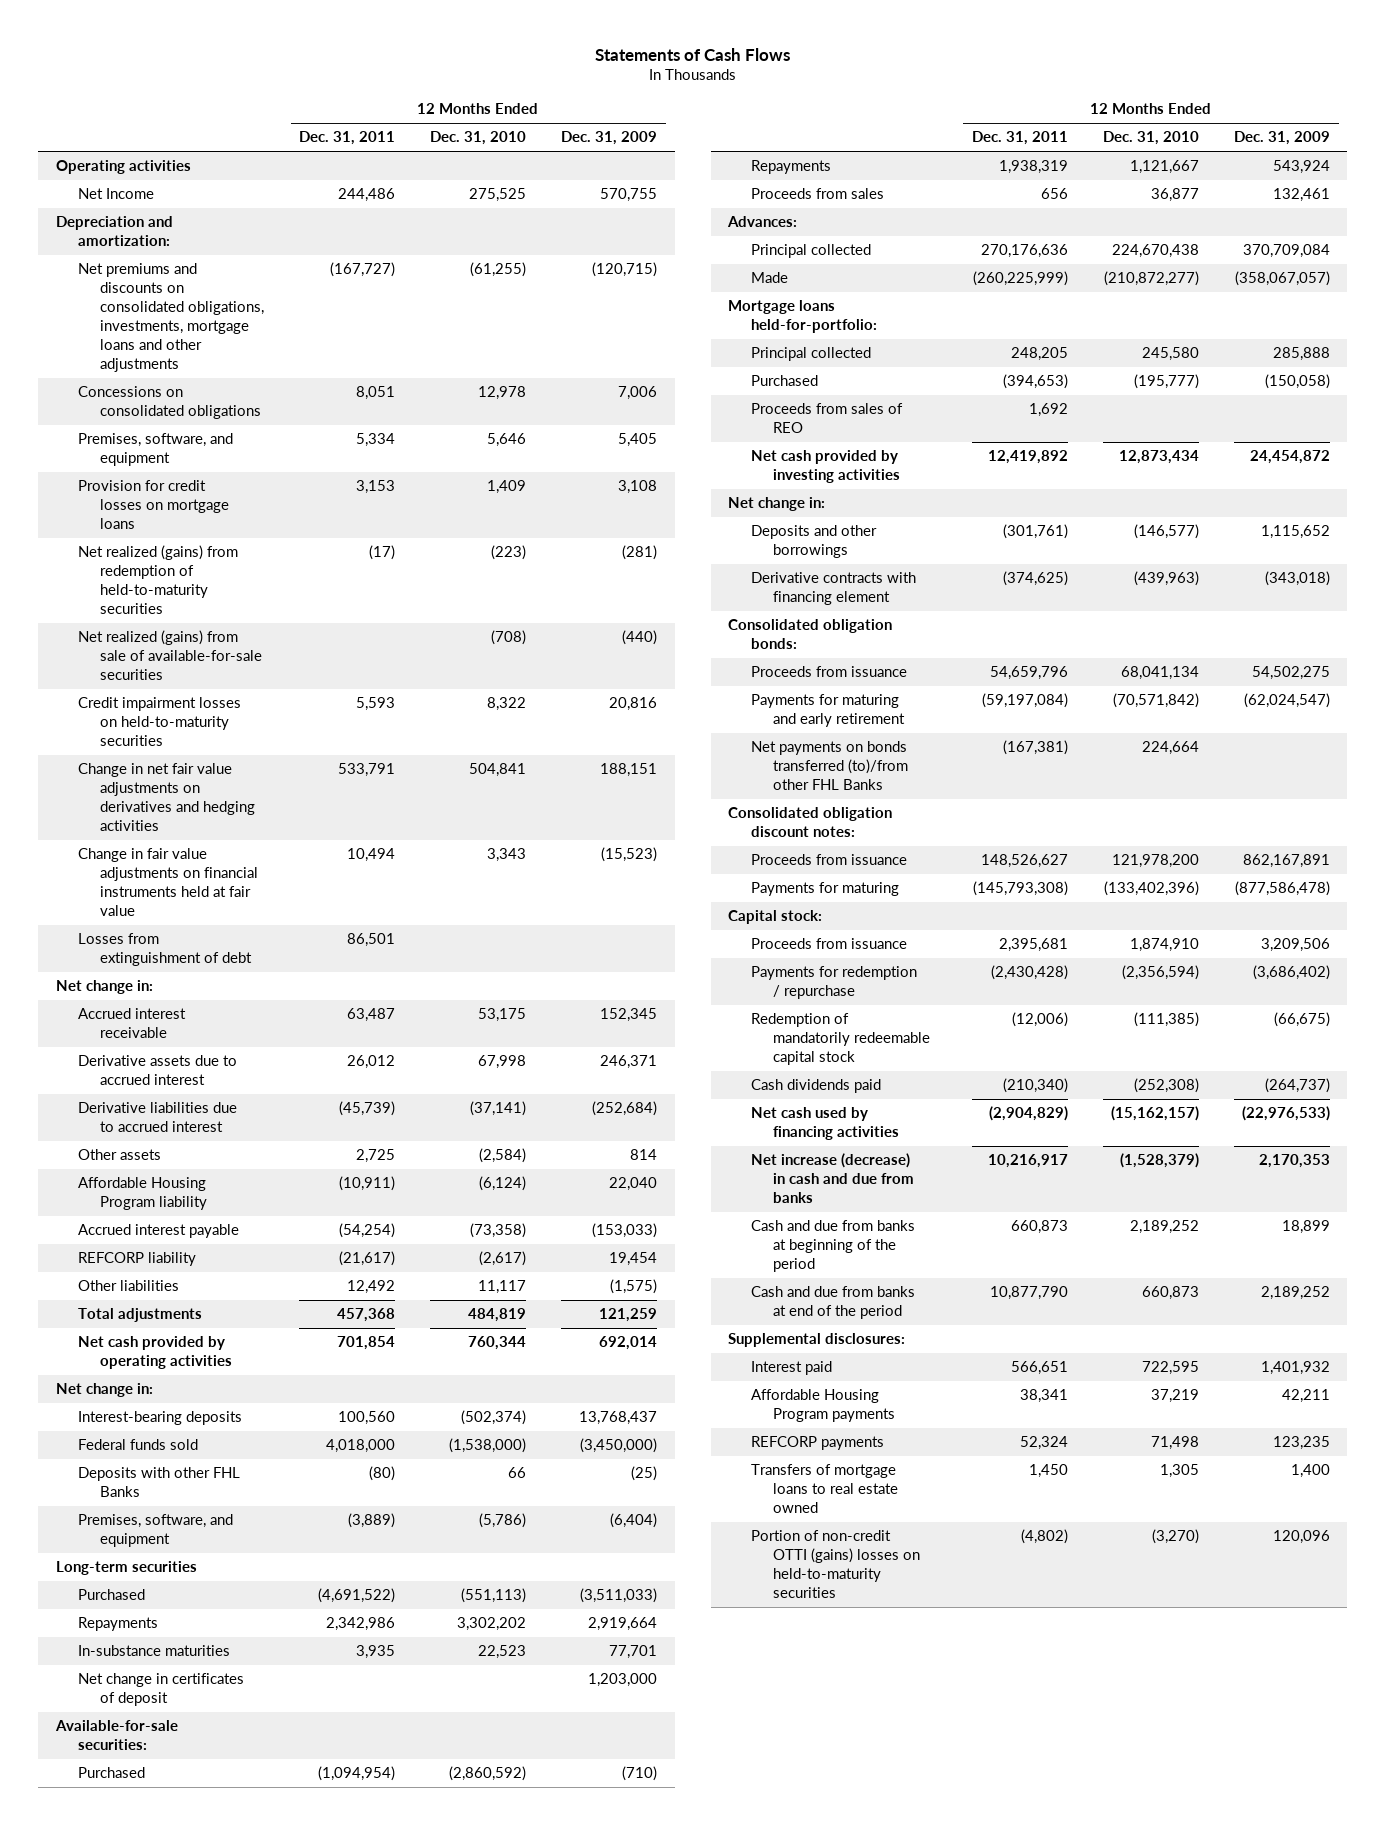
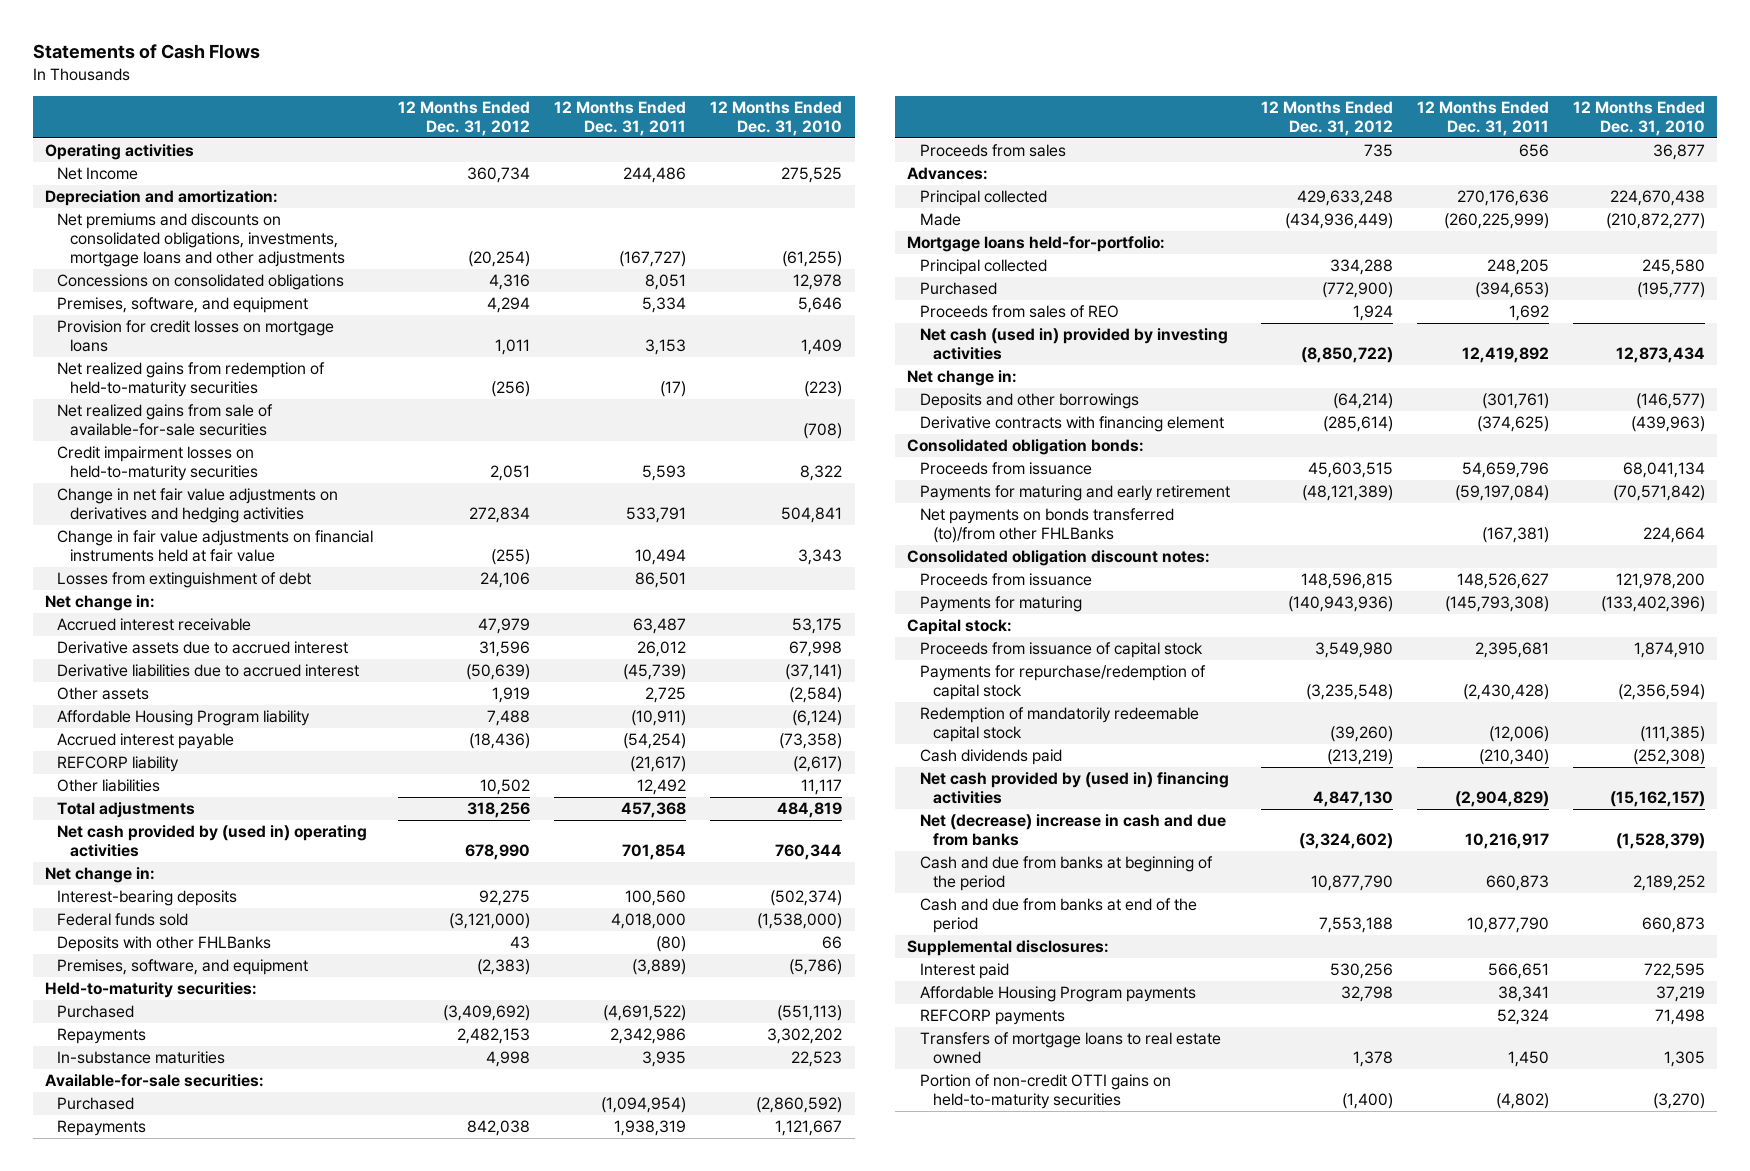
- | 12 Months Ended Dec. 31, 2011 | 12 Months Ended Dec. 31, 2010 | 12 Months Ended Dec. 31, 2009
+ | 12 Months Ended Dec. 31, 2012 | 12 Months Ended Dec. 31, 2011 | 12 Months Ended Dec. 31, 2010
- Net realized (gains) from redemption of held-to-maturity securities | (17) | (223) | (281)
- Net realized (gains) from sale of available-for-sale securities | | (708) | (440)
+ Net realized gains from redemption of held-to-maturity securities | (256) | (17) | (223)
+ Net realized gains from sale of available-for-sale securities | | | (708)
- Net cash provided by operating activities | 701,854 | 760,344 | 692,014
+ Net cash provided by (used in) operating activities | 678,990 | 701,854 | 760,344
- Deposits with other FHL Banks | (80) | 66 | (25)
+ Deposits with other FHLBanks | 43 | (80) | 66
- Long-term securities
+ Held-to-maturity securities:
- Net change in certificates of deposit | | | 1,203,000
- Net cash provided by investing activities | 12,419,892 | 12,873,434 | 24,454,872
+ Net cash (used in) provided by investing activities | (8,850,722) | 12,419,892 | 12,873,434
- Net payments on bonds transferred (to)/from other FHL Banks | (167,381) | 224,664 |
+ Net payments on bonds transferred (to)/from other FHLBanks | | (167,381) | 224,664
- Proceeds from issuance | 2,395,681 | 1,874,910 | 3,209,506
- Payments for redemption / repurchase | (2,430,428) | (2,356,594) | (3,686,402)
+ Proceeds from issuance of capital stock | 3,549,980 | 2,395,681 | 1,874,910
+ Payments for repurchase/redemption of capital stock | (3,235,548) | (2,430,428) | (2,356,594)
- Net cash used by financing activities | (2,904,829) | (15,162,157) | (22,976,533)
- Net increase (decrease) in cash and due from banks | 10,216,917 | (1,528,379) | 2,170,353
+ Net cash provided by (used in) financing activities | 4,847,130 | (2,904,829) | (15,162,157)
+ Net (decrease) increase in cash and due from banks | (3,324,602) | 10,216,917 | (1,528,379)
- Portion of non-credit OTTI (gains) losses on held-to-maturity securities | (4,802) | (3,270) | 120,096
+ Portion of non-credit OTTI gains on held-to-maturity securities | (1,400) | (4,802) | (3,270)

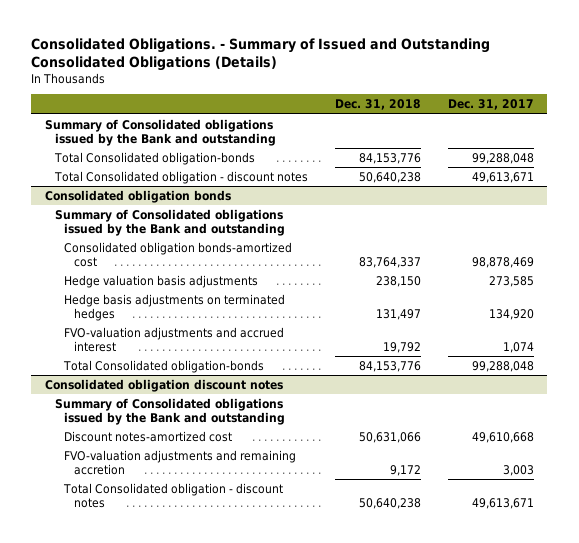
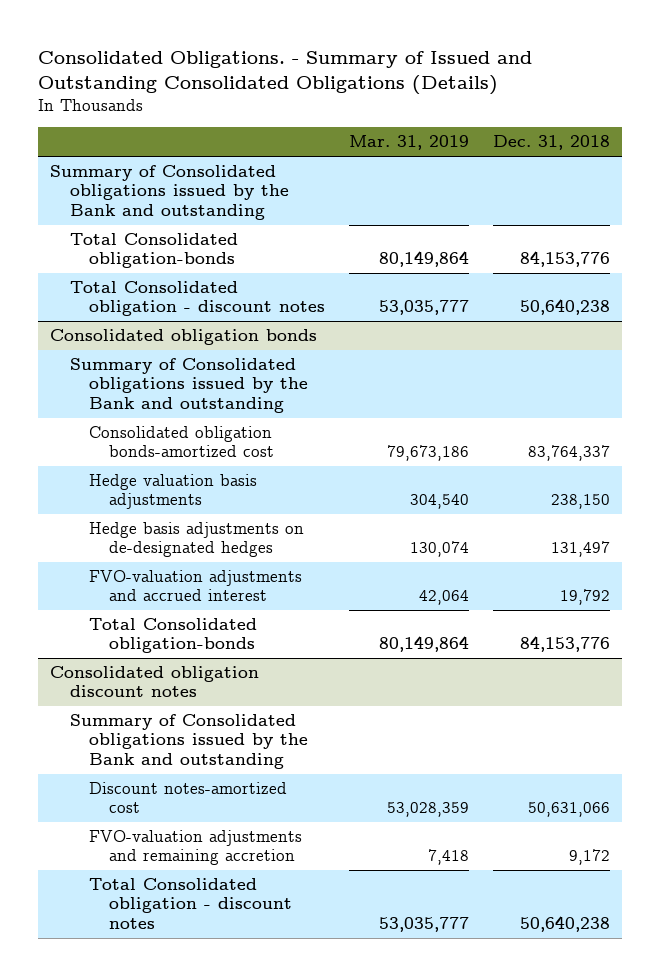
- | Dec. 31, 2018 | Dec. 31, 2017
+ | Mar. 31, 2019 | Dec. 31, 2018
@ Consolidated obligation bonds
- Hedge basis adjustments on terminated hedges | 131,497 | 134,920
+ Hedge basis adjustments on de-designated hedges | 130,074 | 131,497

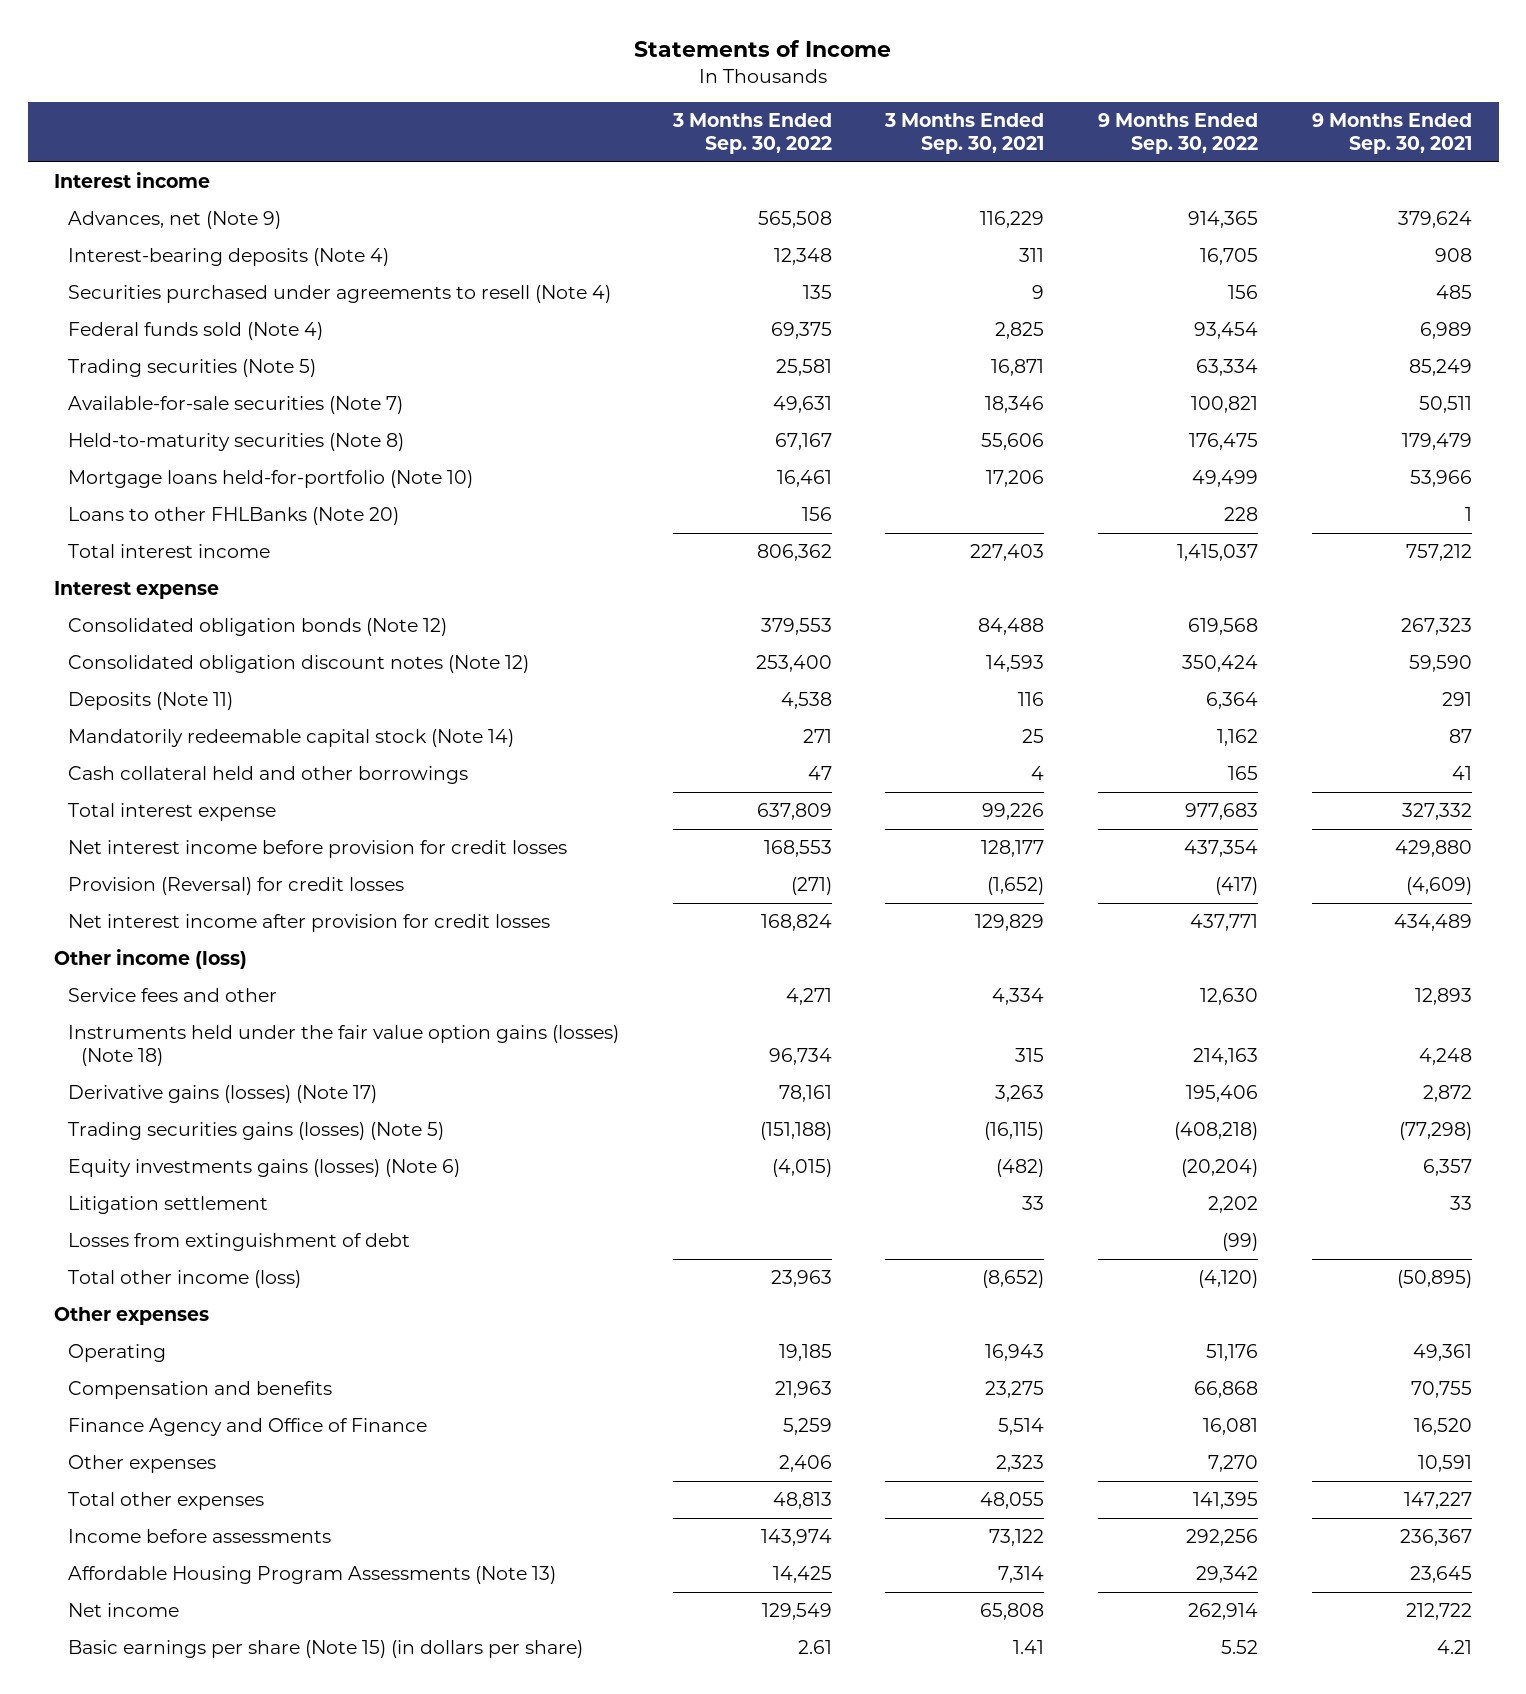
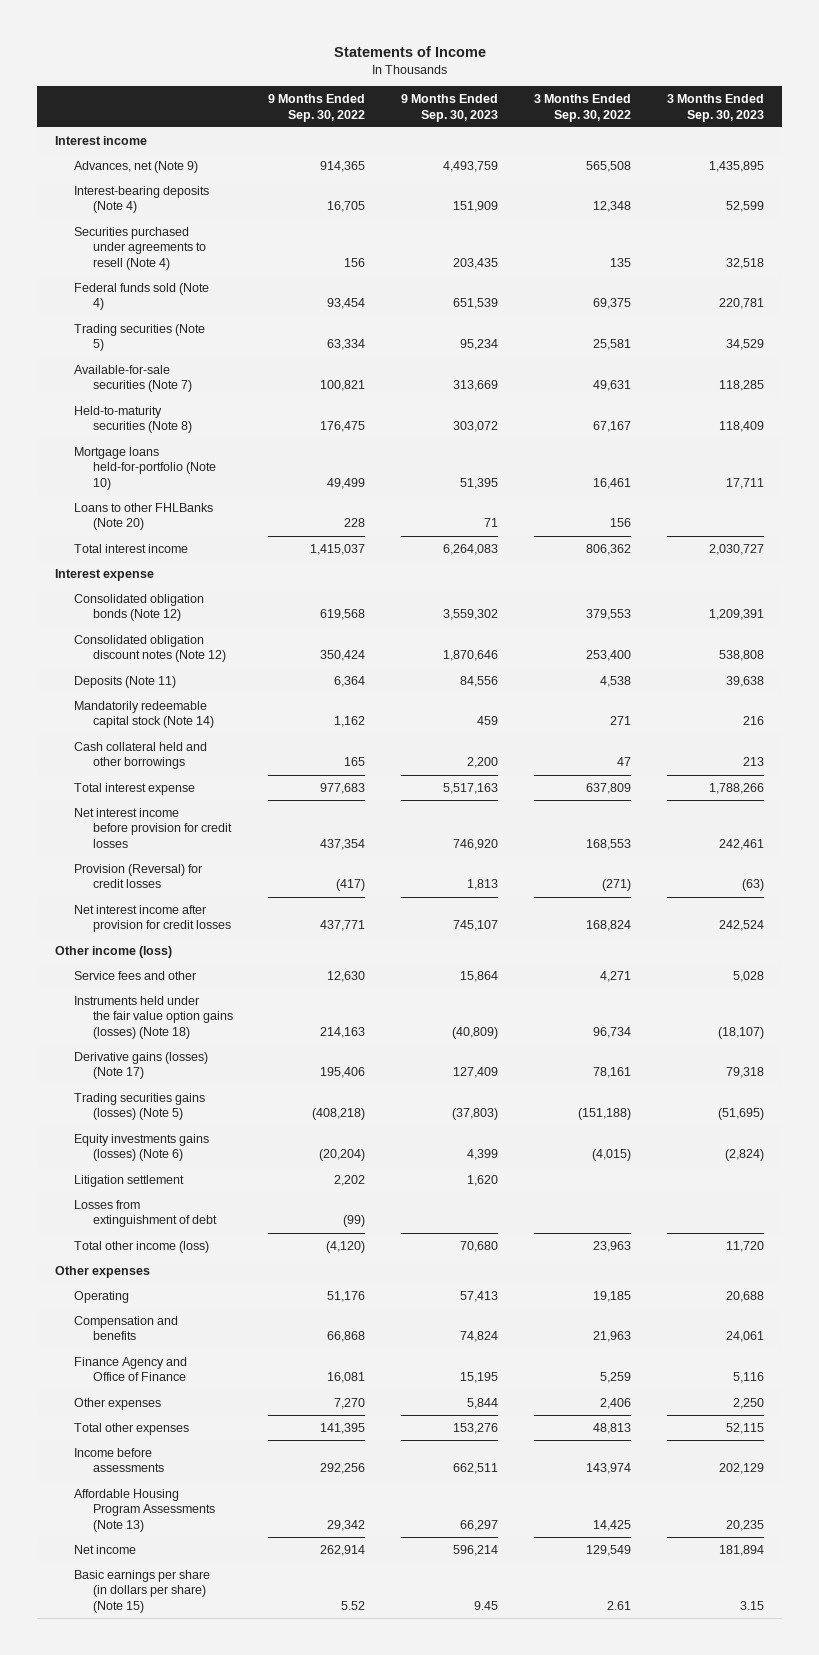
- | 3 Months Ended Sep. 30, 2022 | 3 Months Ended Sep. 30, 2021 | 9 Months Ended Sep. 30, 2022 | 9 Months Ended Sep. 30, 2021
+ | 9 Months Ended Sep. 30, 2022 | 9 Months Ended Sep. 30, 2023 | 3 Months Ended Sep. 30, 2022 | 3 Months Ended Sep. 30, 2023
- Basic earnings per share (Note 15) (in dollars per share) | 2.61 | 1.41 | 5.52 | 4.21
+ Basic earnings per share (in dollars per share) (Note 15) | 5.52 | 9.45 | 2.61 | 3.15

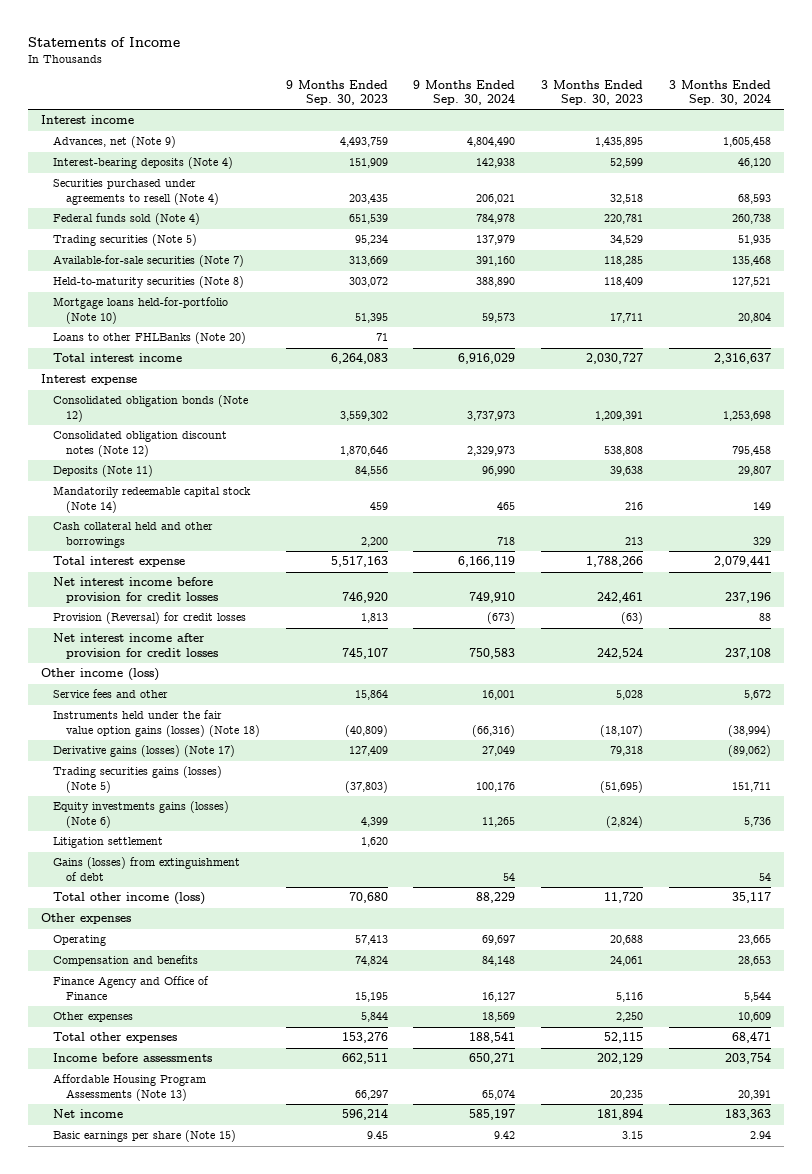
- | 9 Months Ended Sep. 30, 2022 | 9 Months Ended Sep. 30, 2023 | 3 Months Ended Sep. 30, 2022 | 3 Months Ended Sep. 30, 2023
+ | 9 Months Ended Sep. 30, 2023 | 9 Months Ended Sep. 30, 2024 | 3 Months Ended Sep. 30, 2023 | 3 Months Ended Sep. 30, 2024
- Losses from extinguishment of debt | (99) | | |
+ Gains (losses) from extinguishment of debt | | 54 | | 54
- Basic earnings per share (in dollars per share) (Note 15) | 5.52 | 9.45 | 2.61 | 3.15
+ Basic earnings per share (Note 15) | 9.45 | 9.42 | 3.15 | 2.94

